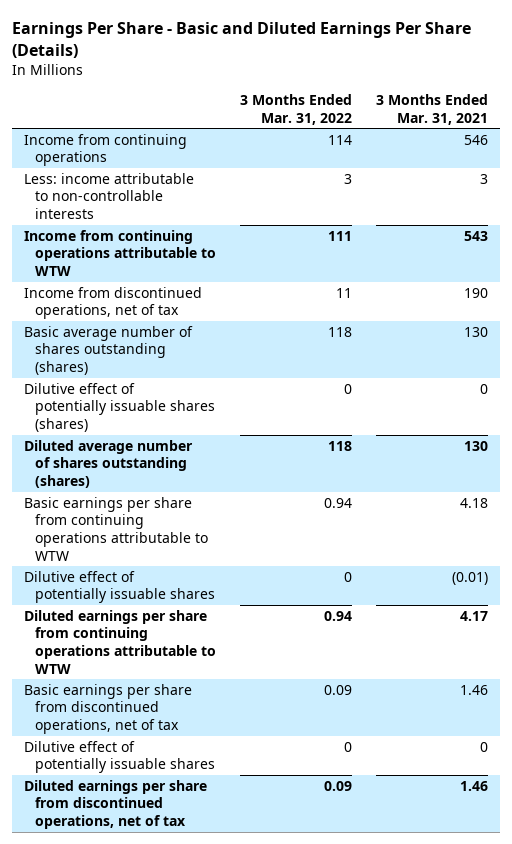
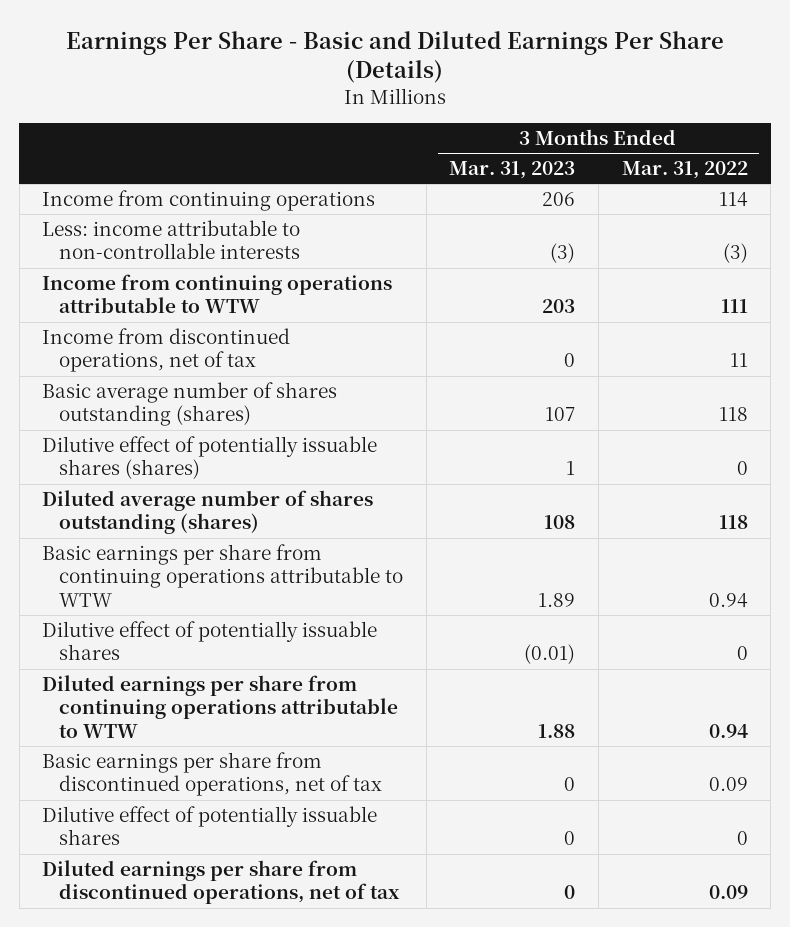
- | 3 Months Ended Mar. 31, 2022 | 3 Months Ended Mar. 31, 2021
+ | 3 Months Ended Mar. 31, 2023 | 3 Months Ended Mar. 31, 2022
- Less: income attributable to non-controllable interests | 3 | 3
+ Less: income attributable to non-controllable interests | (3) | (3)

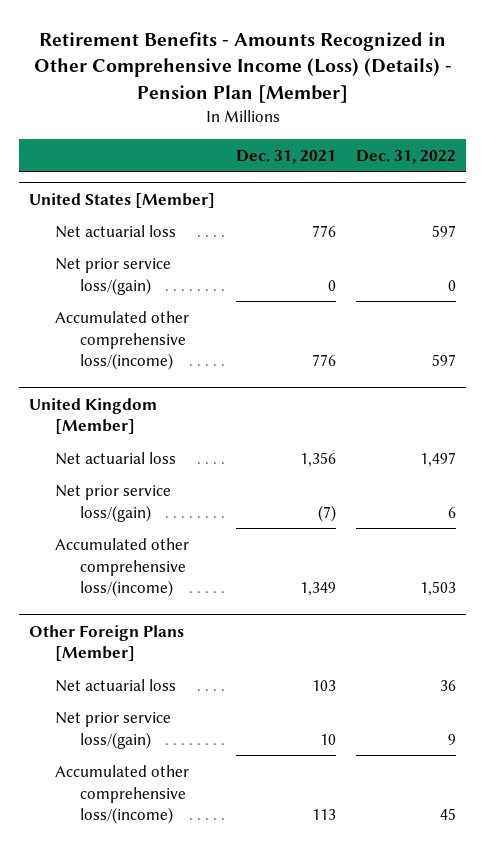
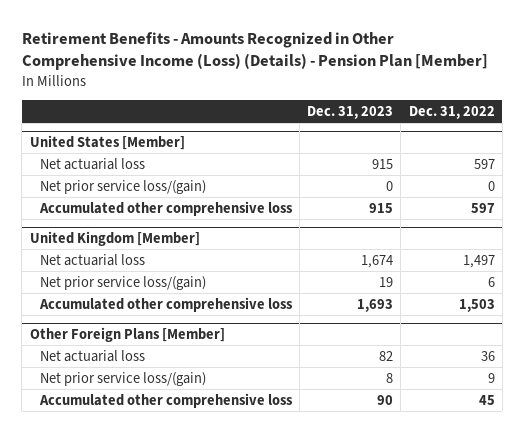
- | Dec. 31, 2021 | Dec. 31, 2022
+ | Dec. 31, 2023 | Dec. 31, 2022
@ United States [Member]
- Accumulated other comprehensive loss/(income) | 776 | 597
+ Accumulated other comprehensive loss | 915 | 597
@ United Kingdom [Member]
- Accumulated other comprehensive loss/(income) | 1,349 | 1,503
+ Accumulated other comprehensive loss | 1,693 | 1,503
@ Other Foreign Plans [Member]
- Accumulated other comprehensive loss/(income) | 113 | 45
+ Accumulated other comprehensive loss | 90 | 45

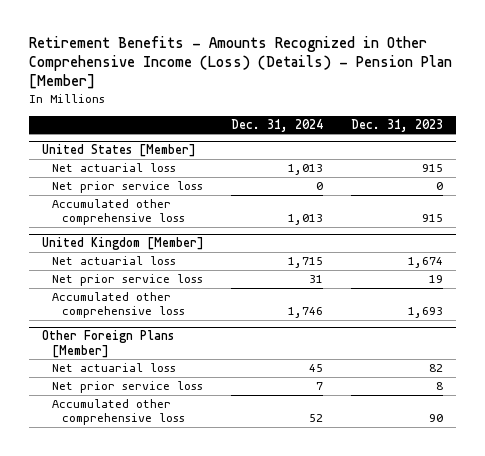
- | Dec. 31, 2023 | Dec. 31, 2022
+ | Dec. 31, 2024 | Dec. 31, 2023
@ United States [Member]
- Net prior service loss/(gain) | 0 | 0
+ Net prior service loss | 0 | 0
@ United Kingdom [Member]
- Net prior service loss/(gain) | 19 | 6
+ Net prior service loss | 31 | 19
@ Other Foreign Plans [Member]
- Net prior service loss/(gain) | 8 | 9
+ Net prior service loss | 7 | 8

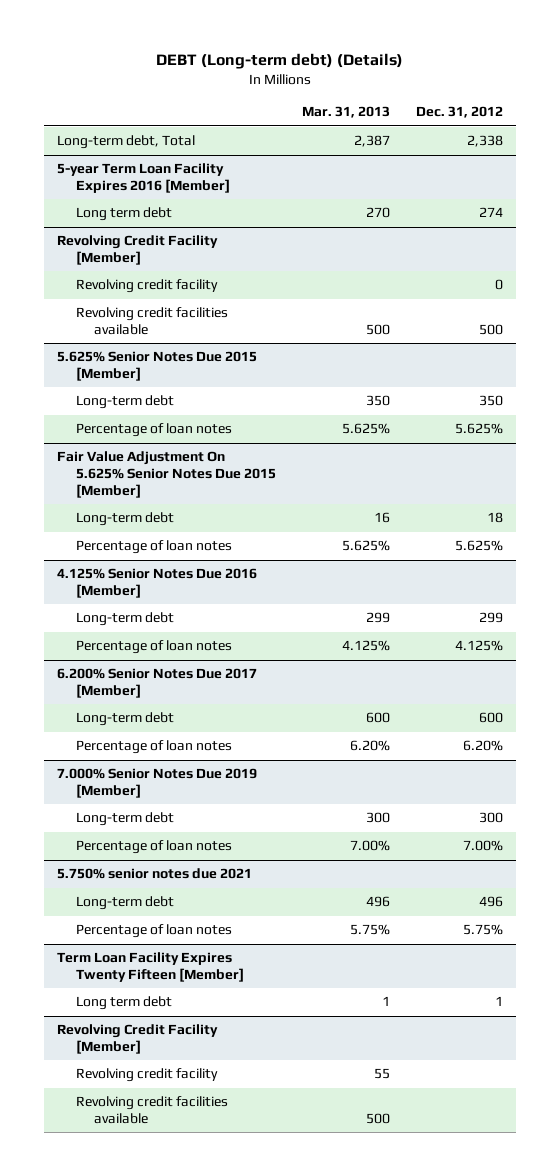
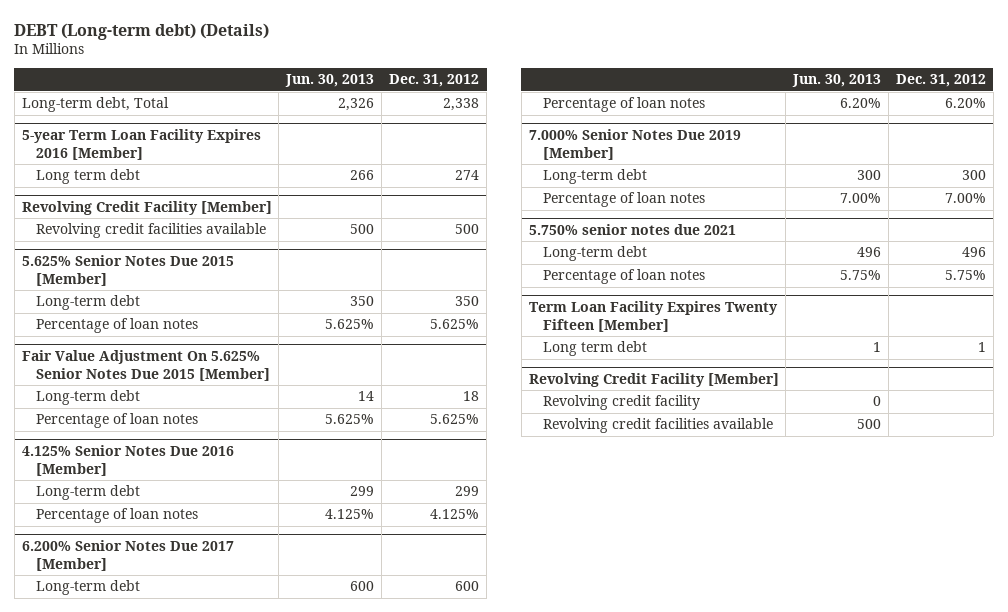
- | Mar. 31, 2013 | Dec. 31, 2012
+ | Jun. 30, 2013 | Dec. 31, 2012
@ Revolving Credit Facility [Member]
- Revolving credit facility | | 0

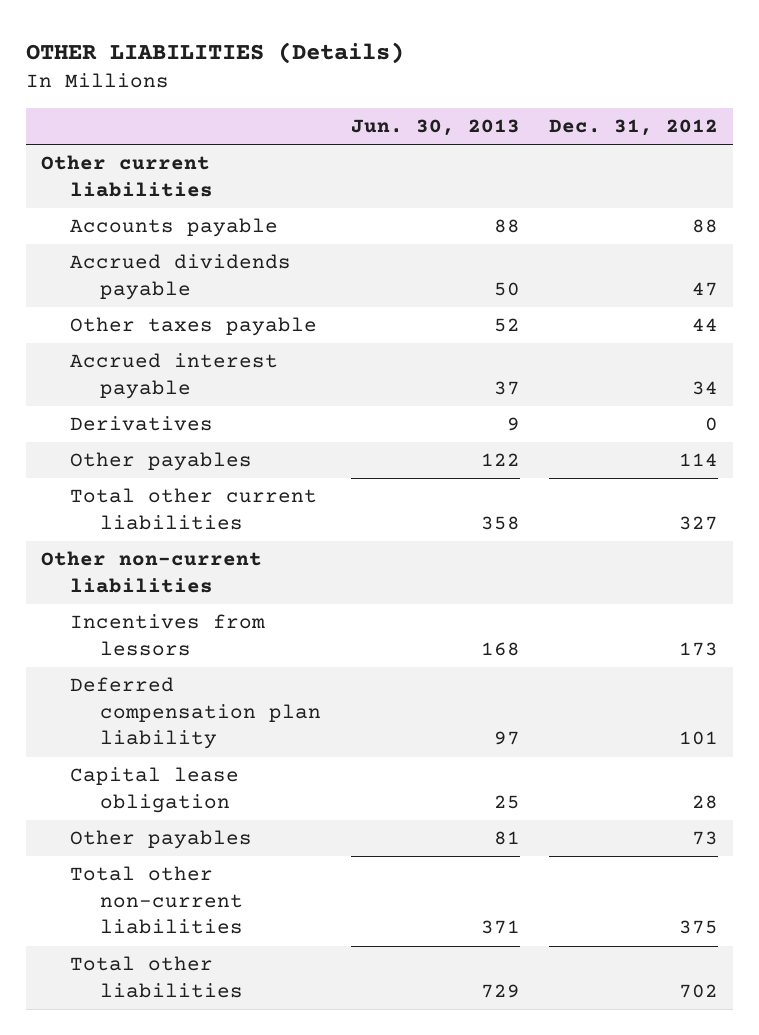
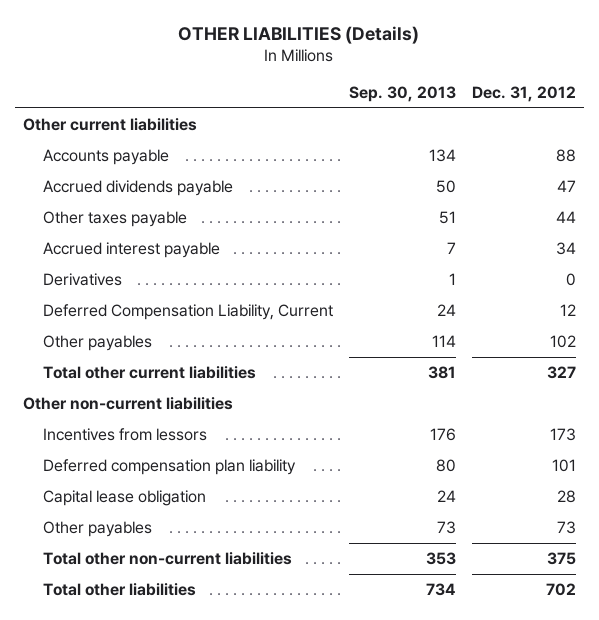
- | Jun. 30, 2013 | Dec. 31, 2012
+ | Sep. 30, 2013 | Dec. 31, 2012
- Other payables | 122 | 114
+ Deferred Compensation Liability, Current | 24 | 12
+ Other payables | 114 | 102

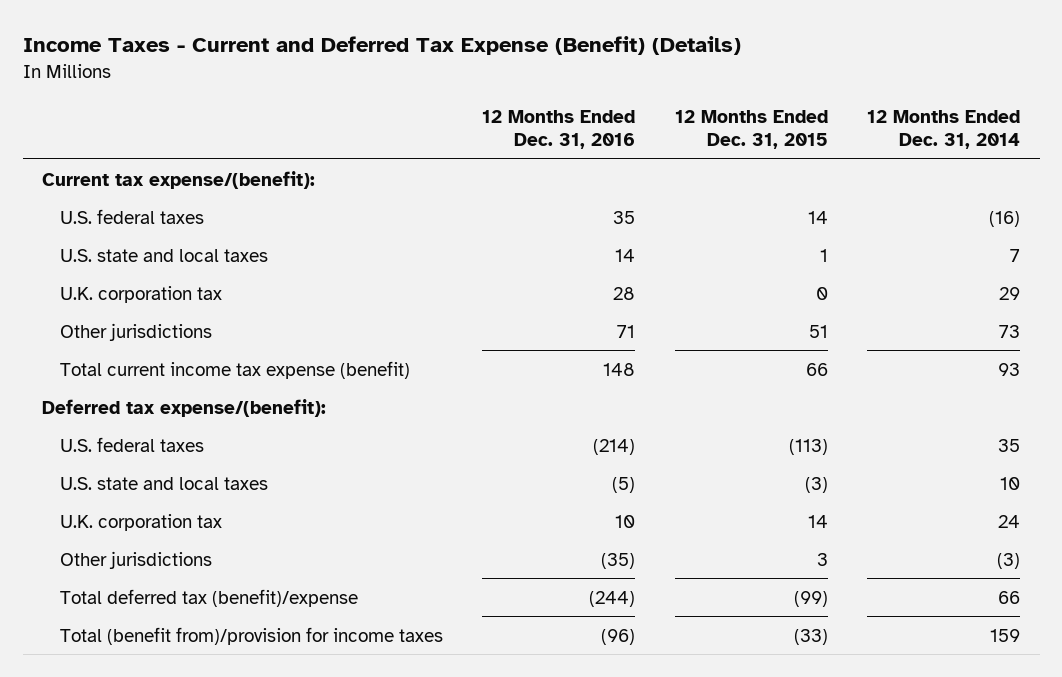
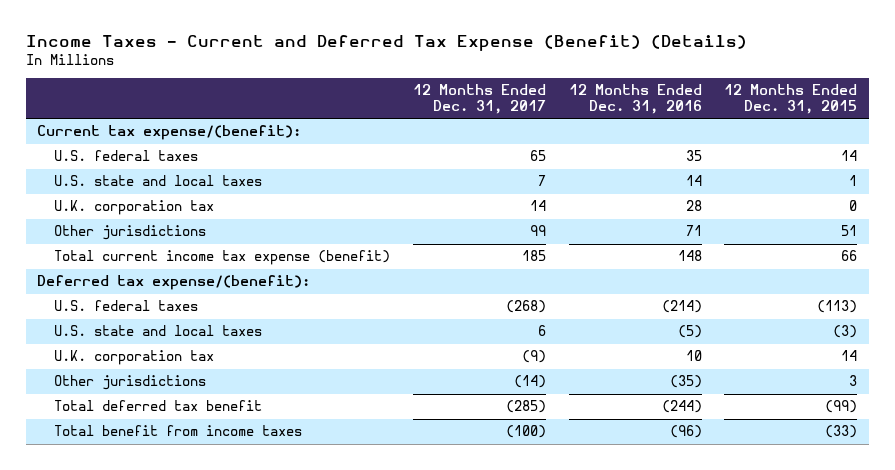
- | 12 Months Ended Dec. 31, 2016 | 12 Months Ended Dec. 31, 2015 | 12 Months Ended Dec. 31, 2014
+ | 12 Months Ended Dec. 31, 2017 | 12 Months Ended Dec. 31, 2016 | 12 Months Ended Dec. 31, 2015
- Total deferred tax (benefit)/expense | (244) | (99) | 66
- Total (benefit from)/provision for income taxes | (96) | (33) | 159
+ Total deferred tax benefit | (285) | (244) | (99)
+ Total benefit from income taxes | (100) | (96) | (33)

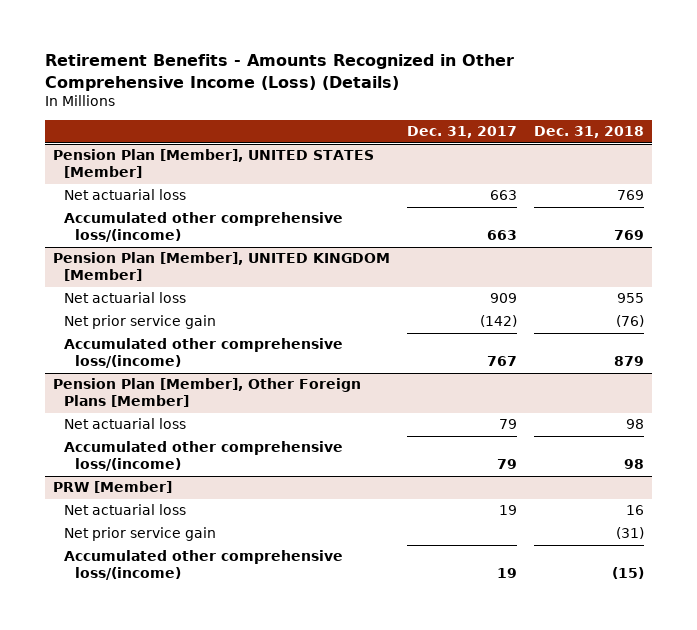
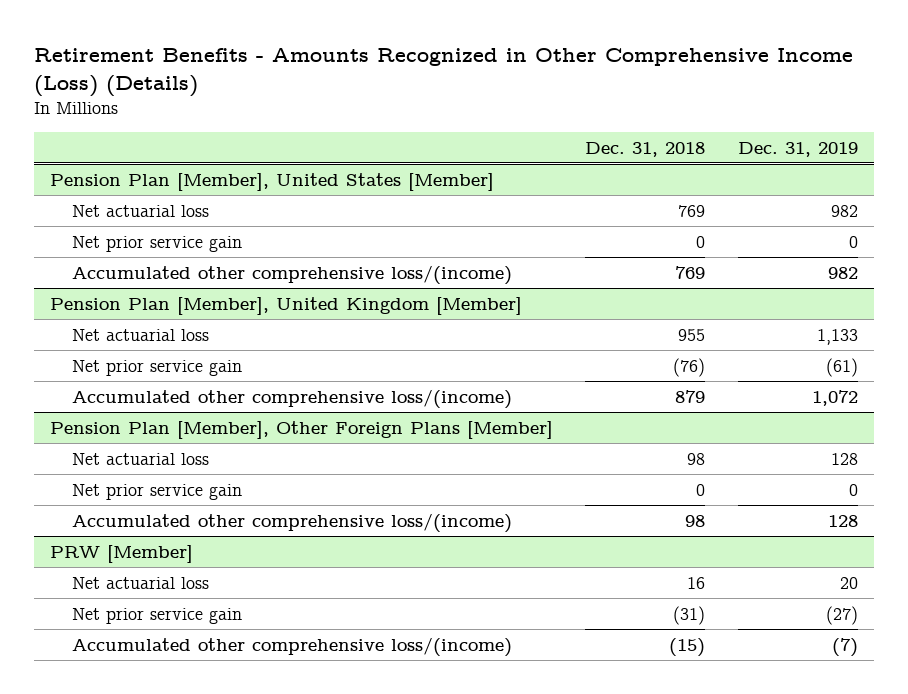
- | Dec. 31, 2017 | Dec. 31, 2018
+ | Dec. 31, 2018 | Dec. 31, 2019
- Pension Plan [Member], UNITED STATES [Member]
+ Pension Plan [Member], United States [Member]
+ Net prior service gain | 0 | 0
- Pension Plan [Member], UNITED KINGDOM [Member]
+ Pension Plan [Member], United Kingdom [Member]
@ Pension Plan [Member], Other Foreign Plans [Member]
+ Net prior service gain | 0 | 0

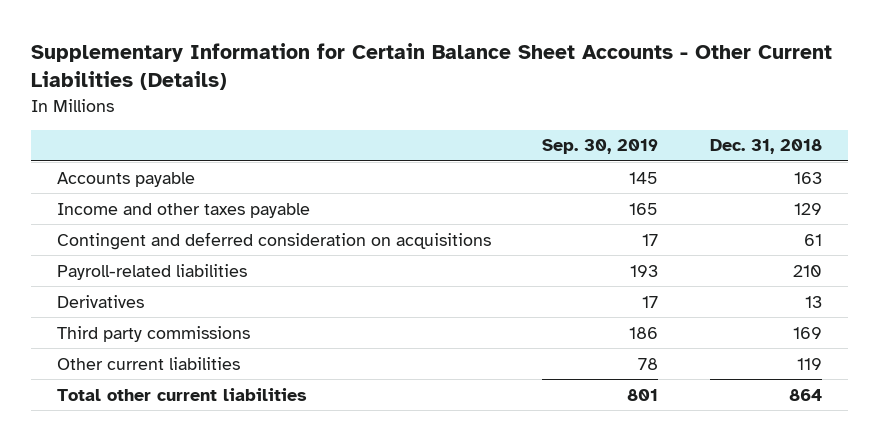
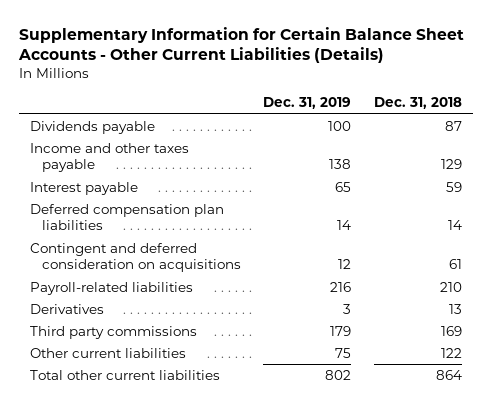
- | Sep. 30, 2019 | Dec. 31, 2018
+ | Dec. 31, 2019 | Dec. 31, 2018
- Accounts payable | 145 | 163
+ Dividends payable | 100 | 87
+ Interest payable | 65 | 59
+ Deferred compensation plan liabilities | 14 | 14
- Other current liabilities | 78 | 119
+ Other current liabilities | 75 | 122

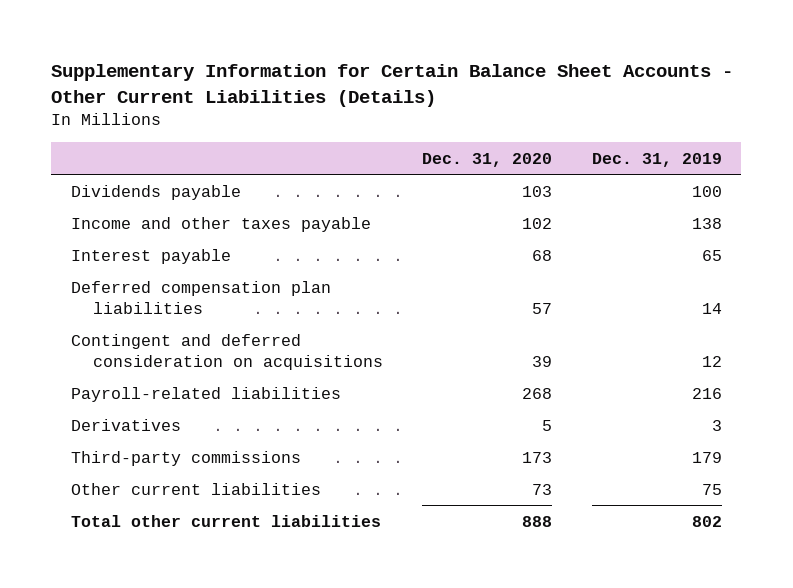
- | Dec. 31, 2019 | Dec. 31, 2018
+ | Dec. 31, 2020 | Dec. 31, 2019
- Third party commissions | 179 | 169
+ Third-party commissions | 173 | 179

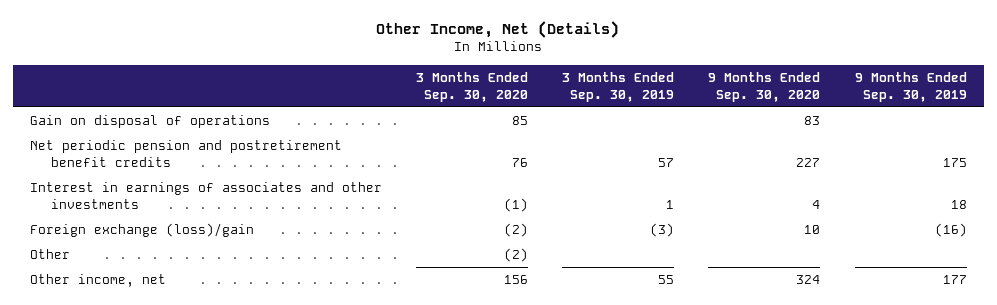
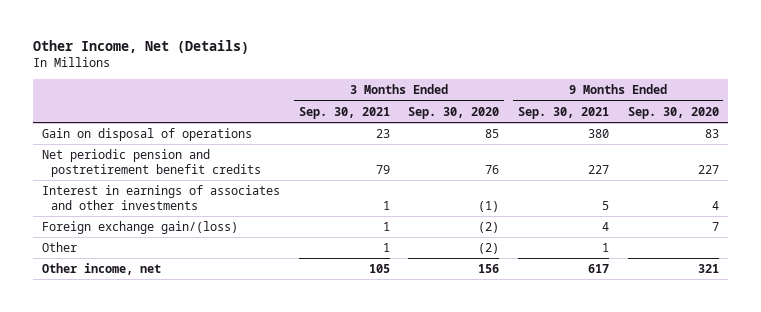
- | 3 Months Ended Sep. 30, 2020 | 3 Months Ended Sep. 30, 2019 | 9 Months Ended Sep. 30, 2020 | 9 Months Ended Sep. 30, 2019
+ | 3 Months Ended Sep. 30, 2021 | 3 Months Ended Sep. 30, 2020 | 9 Months Ended Sep. 30, 2021 | 9 Months Ended Sep. 30, 2020
- Foreign exchange (loss)/gain | (2) | (3) | 10 | (16)
+ Foreign exchange gain/(loss) | 1 | (2) | 4 | 7
- Other income, net | 156 | 55 | 324 | 177
+ Other income, net | 105 | 156 | 617 | 321

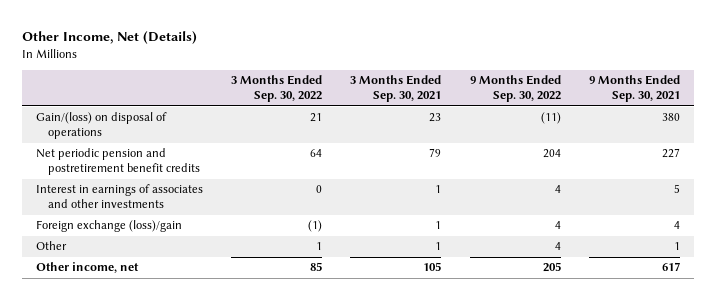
- | 3 Months Ended Sep. 30, 2021 | 3 Months Ended Sep. 30, 2020 | 9 Months Ended Sep. 30, 2021 | 9 Months Ended Sep. 30, 2020
+ | 3 Months Ended Sep. 30, 2022 | 3 Months Ended Sep. 30, 2021 | 9 Months Ended Sep. 30, 2022 | 9 Months Ended Sep. 30, 2021
- Gain on disposal of operations | 23 | 85 | 380 | 83
+ Gain/(loss) on disposal of operations | 21 | 23 | (11) | 380
- Foreign exchange gain/(loss) | 1 | (2) | 4 | 7
+ Foreign exchange (loss)/gain | (1) | 1 | 4 | 4

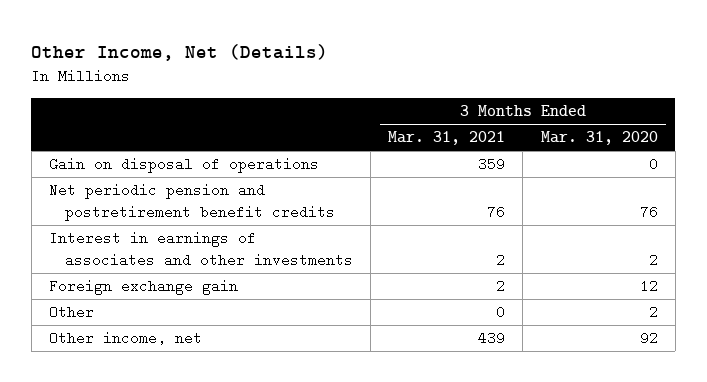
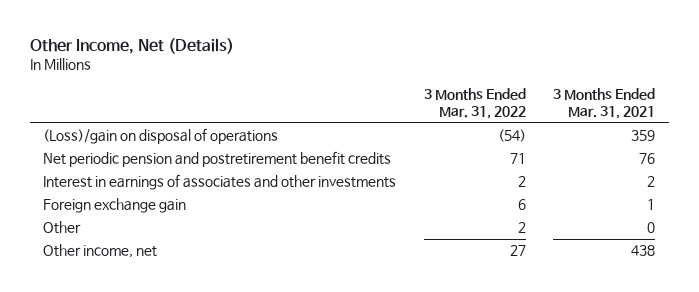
- | 3 Months Ended Mar. 31, 2021 | 3 Months Ended Mar. 31, 2020
+ | 3 Months Ended Mar. 31, 2022 | 3 Months Ended Mar. 31, 2021
- Gain on disposal of operations | 359 | 0
+ (Loss)/gain on disposal of operations | (54) | 359
- Foreign exchange gain | 2 | 12
+ Foreign exchange gain | 6 | 1
- Other income, net | 439 | 92
+ Other income, net | 27 | 438

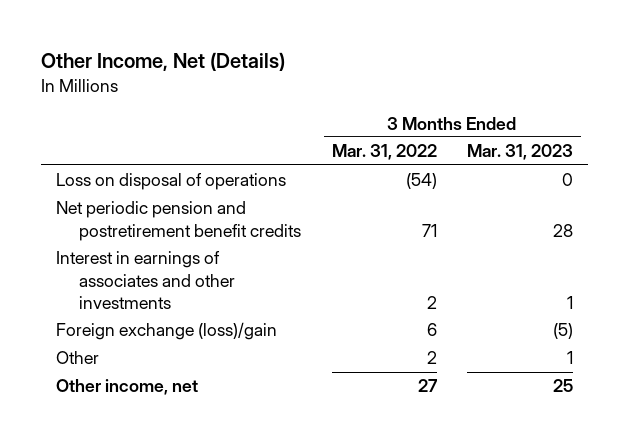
- | 3 Months Ended Mar. 31, 2022 | 3 Months Ended Mar. 31, 2021
+ | 3 Months Ended Mar. 31, 2022 | 3 Months Ended Mar. 31, 2023
- (Loss)/gain on disposal of operations | (54) | 359
+ Loss on disposal of operations | (54) | 0
- Foreign exchange gain | 6 | 1
+ Foreign exchange (loss)/gain | 6 | (5)

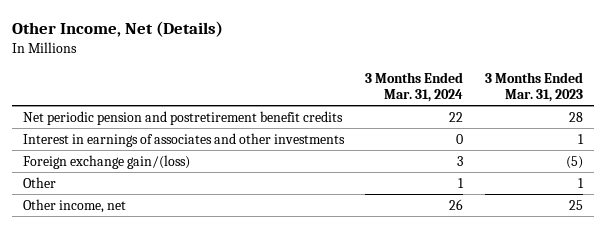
- | 3 Months Ended Mar. 31, 2022 | 3 Months Ended Mar. 31, 2023
+ | 3 Months Ended Mar. 31, 2024 | 3 Months Ended Mar. 31, 2023
- Loss on disposal of operations | (54) | 0
- Foreign exchange (loss)/gain | 6 | (5)
+ Foreign exchange gain/(loss) | 3 | (5)

